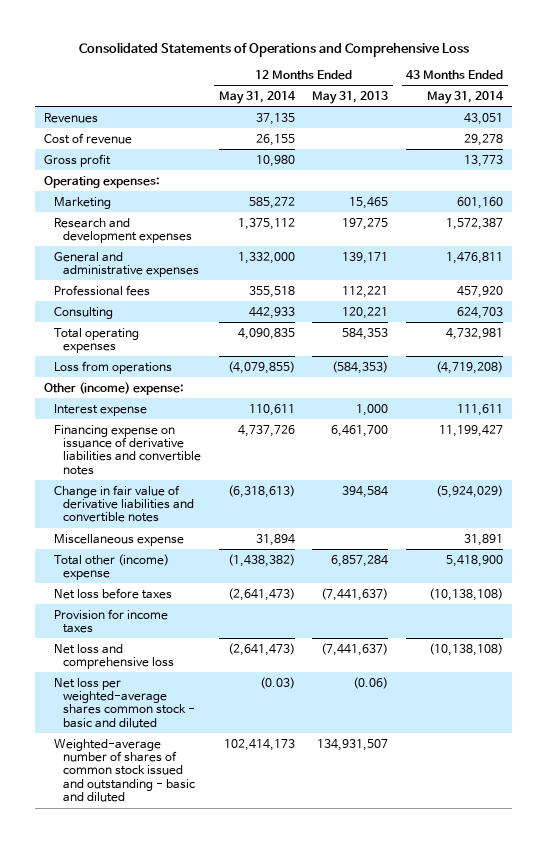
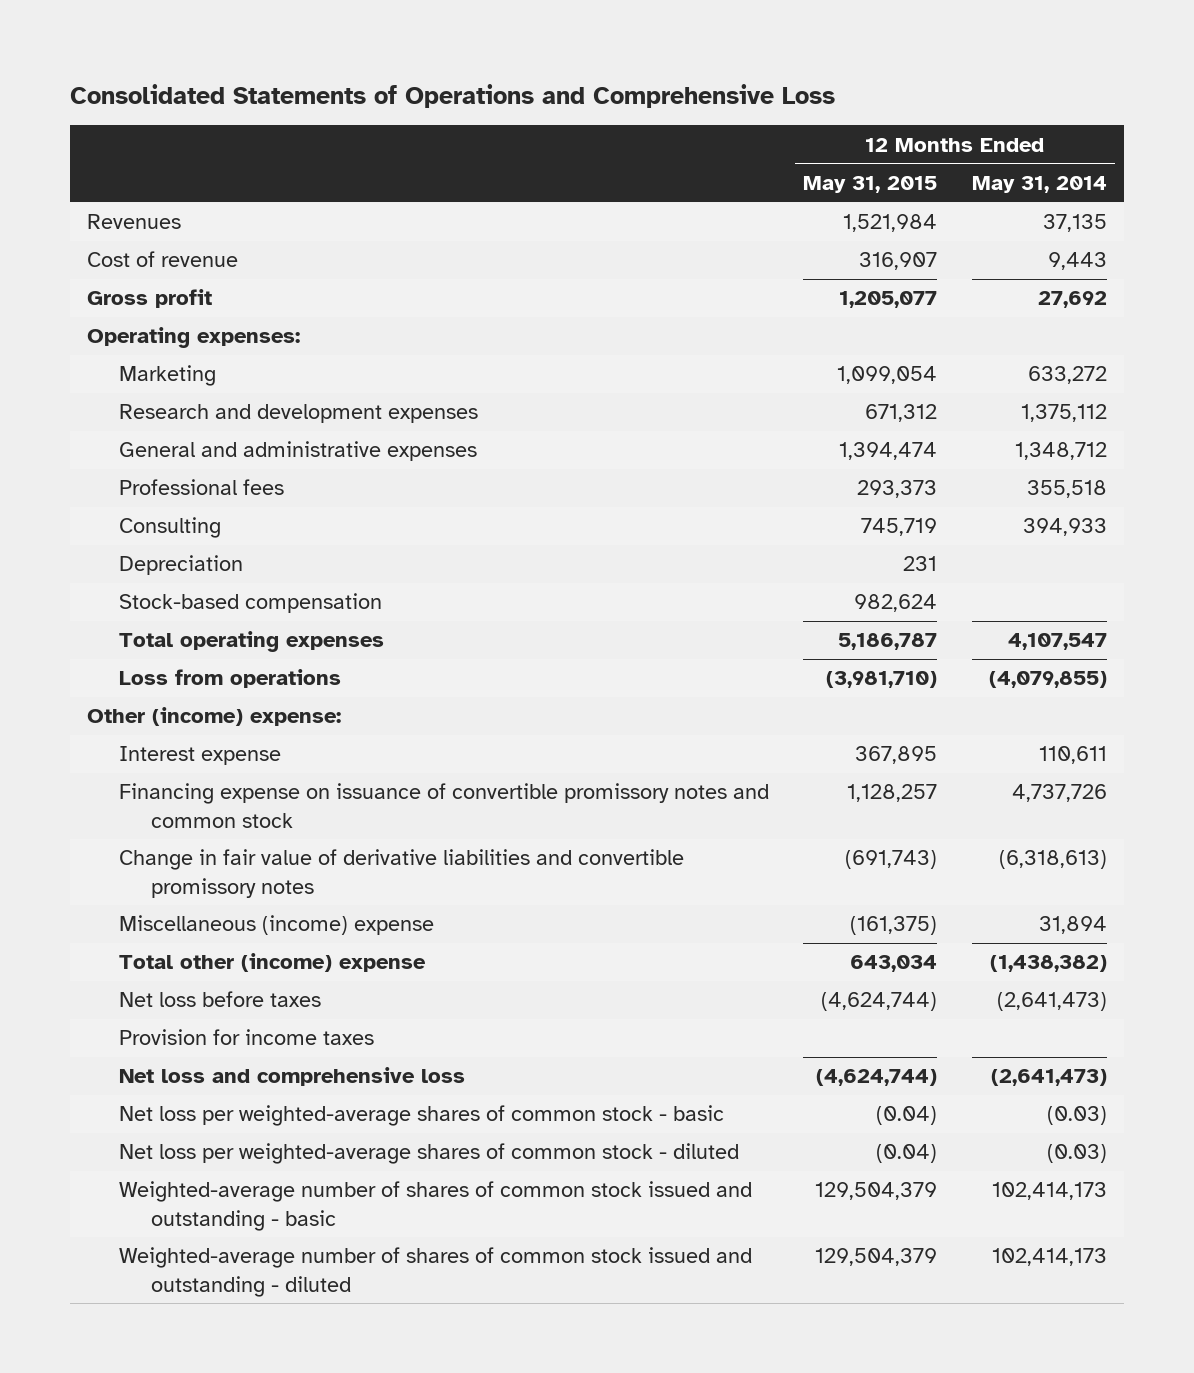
- | 12 Months Ended May 31, 2014 | 12 Months Ended May 31, 2013 | 43 Months Ended May 31, 2014
+ | 12 Months Ended May 31, 2015 | 12 Months Ended May 31, 2014
- Cost of revenue | 26,155 | | 29,278
- Gross profit | 10,980 | | 13,773
+ Cost of revenue | 316,907 | 9,443
+ Gross profit | 1,205,077 | 27,692
- Marketing | 585,272 | 15,465 | 601,160
+ Marketing | 1,099,054 | 633,272
- General and administrative expenses | 1,332,000 | 139,171 | 1,476,811
+ General and administrative expenses | 1,394,474 | 1,348,712
- Consulting | 442,933 | 120,221 | 624,703
- Total operating expenses | 4,090,835 | 584,353 | 4,732,981
+ Consulting | 745,719 | 394,933
+ Depreciation | 231 |
+ Stock-based compensation | 982,624 |
+ Total operating expenses | 5,186,787 | 4,107,547
- Financing expense on issuance of derivative liabilities and convertible notes | 4,737,726 | 6,461,700 | 11,199,427
- Change in fair value of derivative liabilities and convertible notes | (6,318,613) | 394,584 | (5,924,029)
- Miscellaneous expense | 31,894 | | 31,891
+ Financing expense on issuance of convertible promissory notes and common stock | 1,128,257 | 4,737,726
+ Change in fair value of derivative liabilities and convertible promissory notes | (691,743) | (6,318,613)
+ Miscellaneous (income) expense | (161,375) | 31,894
- Net loss per weighted-average shares common stock - basic and diluted | (0.03) | (0.06) |
- Weighted-average number of shares of common stock issued and outstanding - basic and diluted | 102,414,173 | 134,931,507 |
+ Net loss per weighted-average shares of common stock - basic | (0.04) | (0.03)
+ Net loss per weighted-average shares of common stock - diluted | (0.04) | (0.03)
+ Weighted-average number of shares of common stock issued and outstanding - basic | 129,504,379 | 102,414,173
+ Weighted-average number of shares of common stock issued and outstanding - diluted | 129,504,379 | 102,414,173

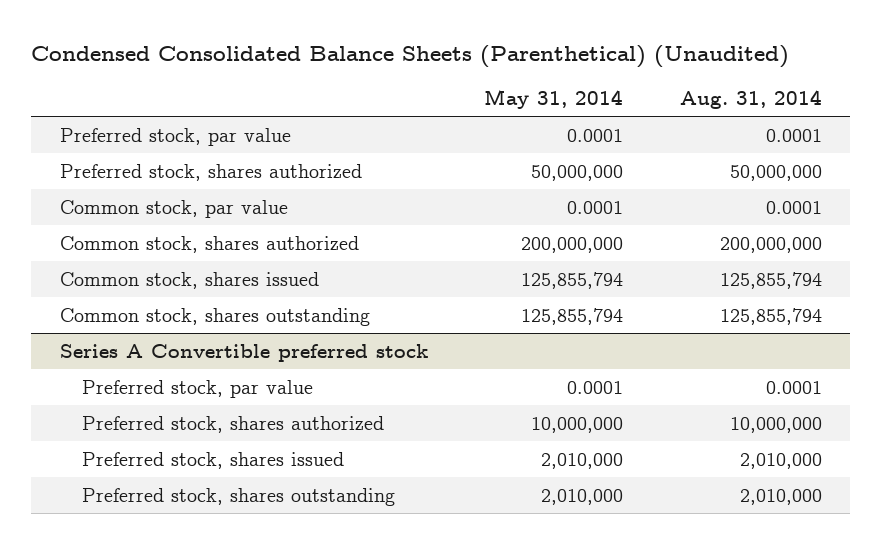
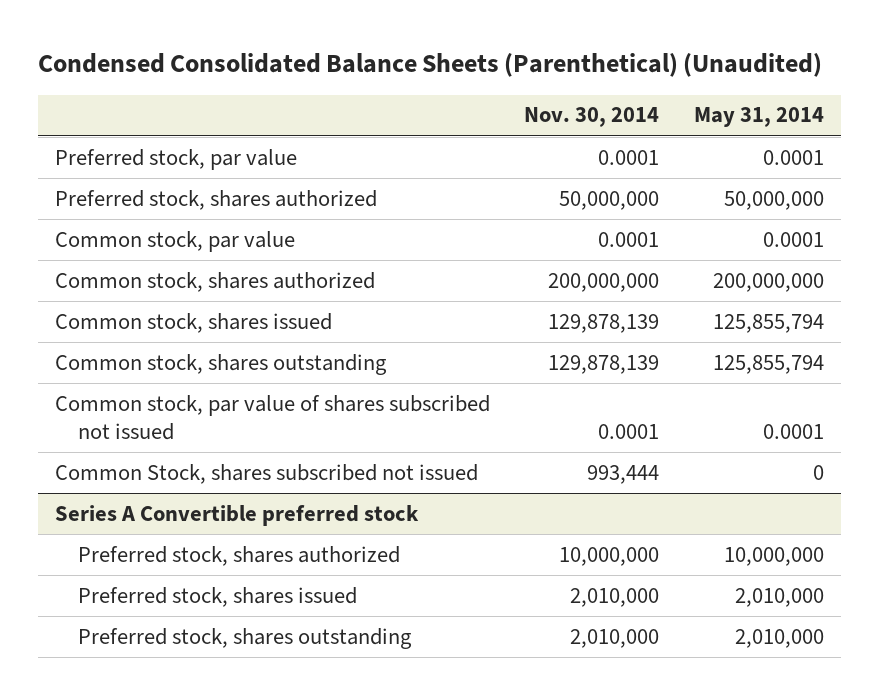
- | May 31, 2014 | Aug. 31, 2014
+ | Nov. 30, 2014 | May 31, 2014
+ Common stock, par value of shares subscribed not issued | 0.0001 | 0.0001
+ Common Stock, shares subscribed not issued | 993,444 | 0
@ Series A Convertible preferred stock
- Preferred stock, par value | 0.0001 | 0.0001

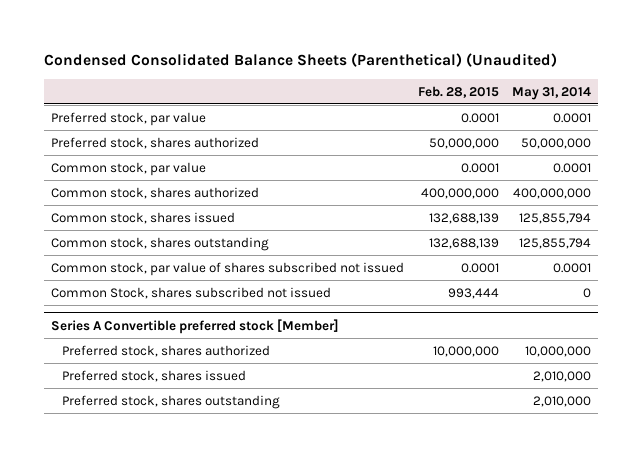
- | Nov. 30, 2014 | May 31, 2014
+ | Feb. 28, 2015 | May 31, 2014
- Common stock, shares authorized | 200,000,000 | 200,000,000
+ Common stock, shares authorized | 400,000,000 | 400,000,000
- Series A Convertible preferred stock
+ Series A Convertible preferred stock [Member]

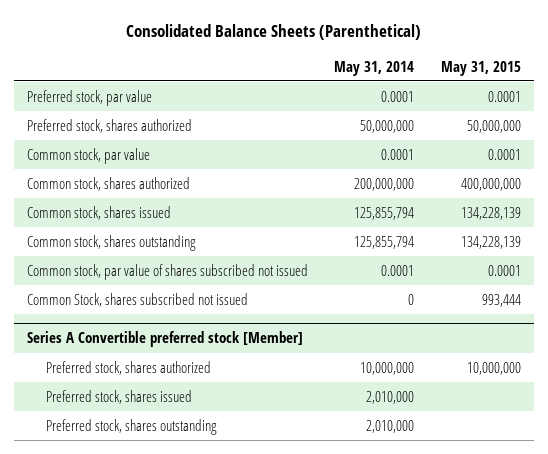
- Condensed Consolidated Balance Sheets (Parenthetical) (Unaudited)
+ Consolidated Balance Sheets (Parenthetical)
- | Feb. 28, 2015 | May 31, 2014
+ | May 31, 2014 | May 31, 2015
- Common stock, shares authorized | 400,000,000 | 400,000,000
+ Common stock, shares authorized | 200,000,000 | 400,000,000

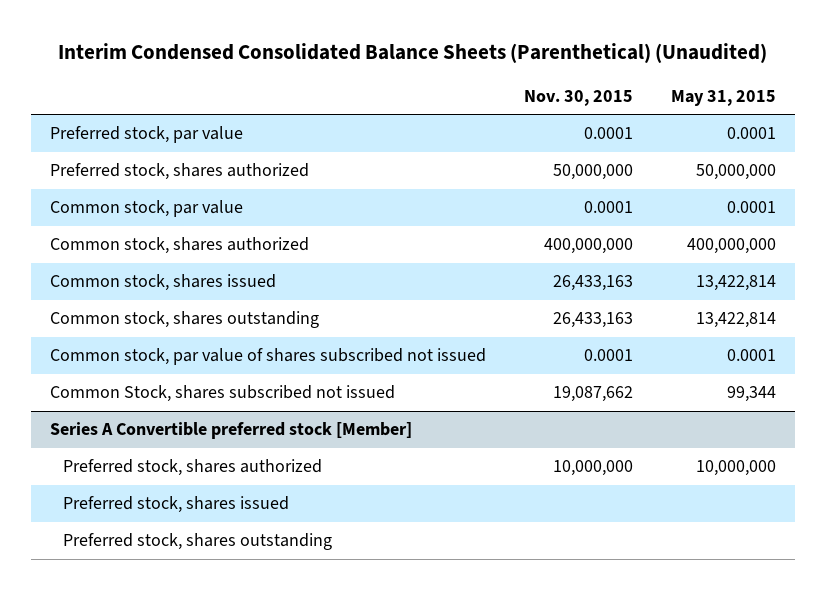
- Consolidated Balance Sheets (Parenthetical)
+ Interim Condensed Consolidated Balance Sheets (Parenthetical) (Unaudited)
- | May 31, 2014 | May 31, 2015
+ | Nov. 30, 2015 | May 31, 2015
- Common stock, shares issued | 125,855,794 | 134,228,139
- Common stock, shares outstanding | 125,855,794 | 134,228,139
+ Common stock, shares issued | 26,433,163 | 13,422,814
+ Common stock, shares outstanding | 26,433,163 | 13,422,814
- Common Stock, shares subscribed not issued | 0 | 993,444
+ Common Stock, shares subscribed not issued | 19,087,662 | 99,344

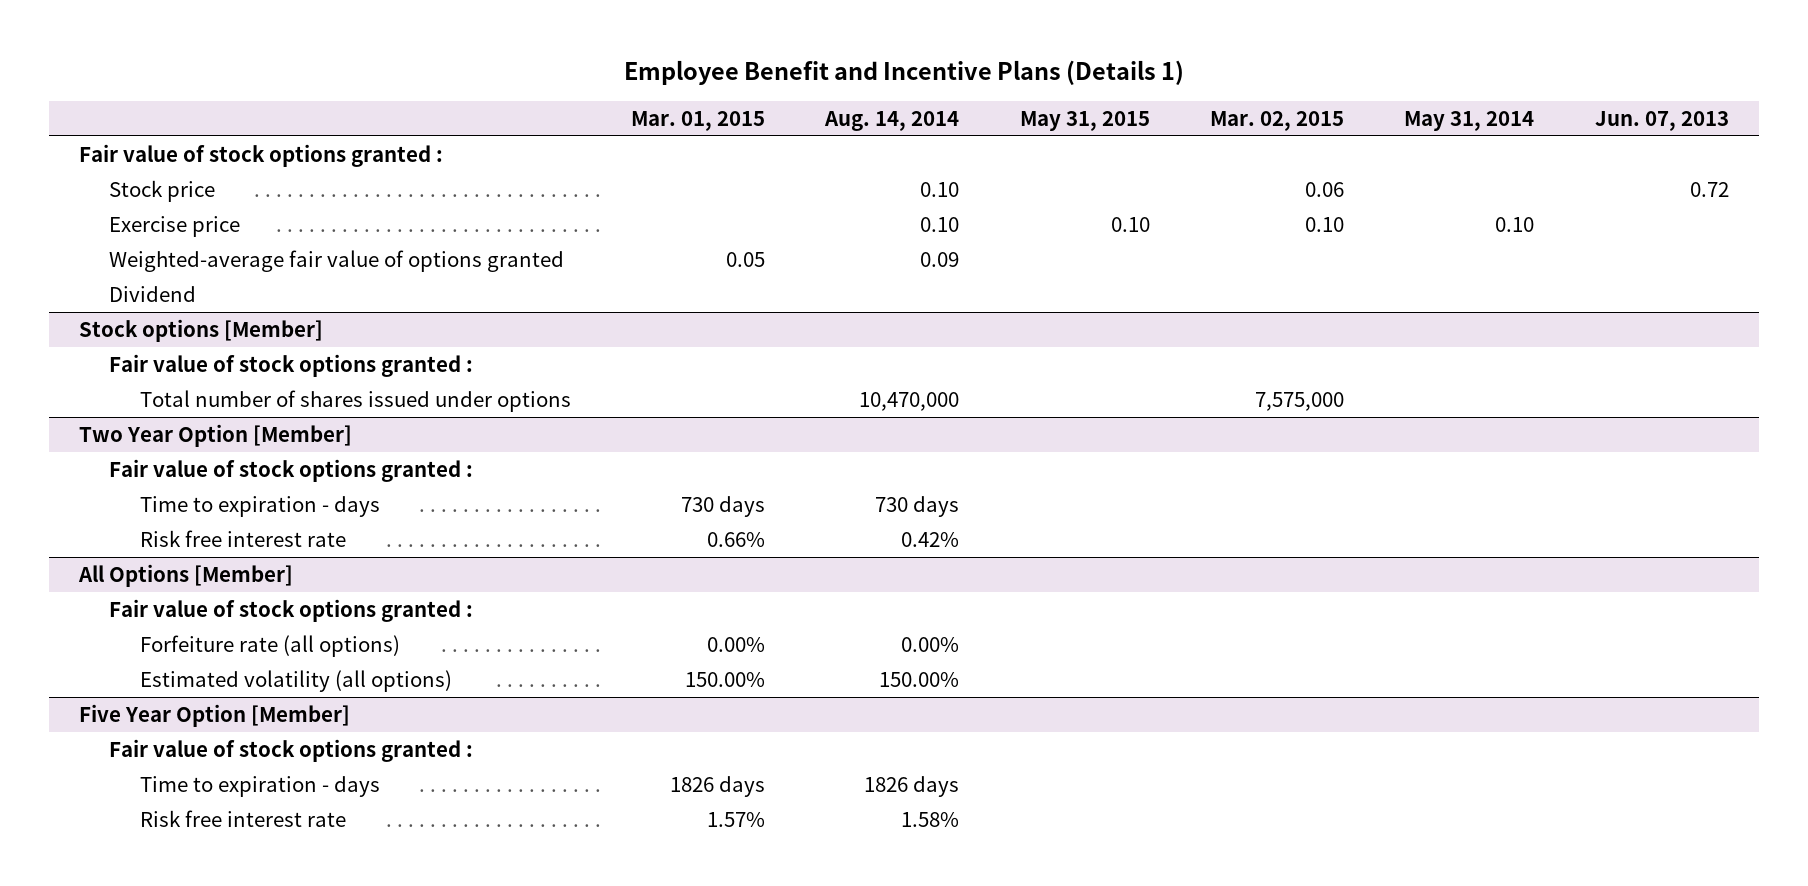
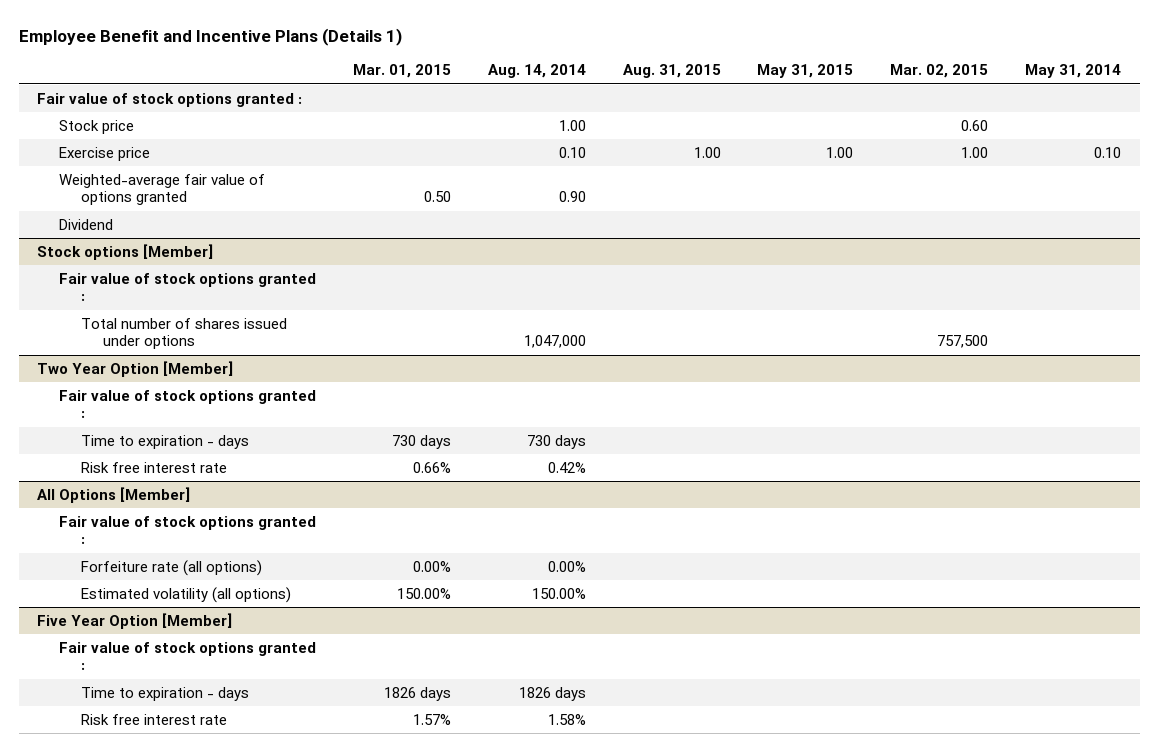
- | Mar. 01, 2015 | Aug. 14, 2014 | May 31, 2015 | Mar. 02, 2015 | May 31, 2014 | Jun. 07, 2013
+ | Mar. 01, 2015 | Aug. 14, 2014 | Aug. 31, 2015 | May 31, 2015 | Mar. 02, 2015 | May 31, 2014
- Stock price | | 0.10 | | 0.06 | | 0.72
- Exercise price | | 0.10 | 0.10 | 0.10 | 0.10 |
- Weighted-average fair value of options granted | 0.05 | 0.09 | | | |
+ Stock price | | 1.00 | | | 0.60 |
+ Exercise price | | 0.10 | 1.00 | 1.00 | 1.00 | 0.10
+ Weighted-average fair value of options granted | 0.50 | 0.90 | | | |
@ Stock options [Member]
- Total number of shares issued under options | | 10,470,000 | | 7,575,000 | |
+ Total number of shares issued under options | | 1,047,000 | | | 757,500 |

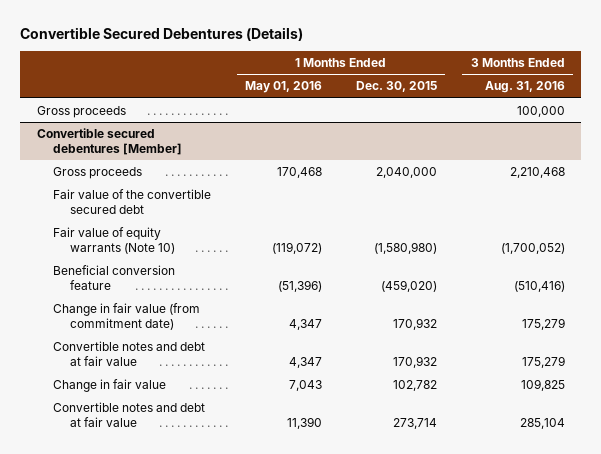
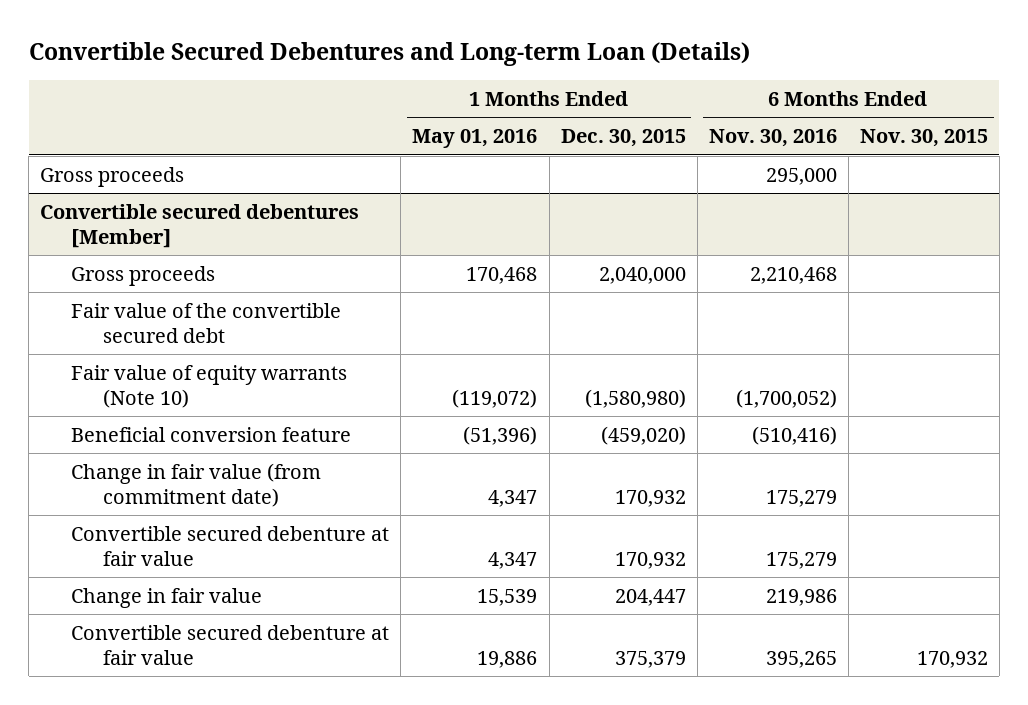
- Convertible Secured Debentures (Details)
+ Convertible Secured Debentures and Long-term Loan (Details)
- | 1 Months Ended May 01, 2016 | 1 Months Ended Dec. 30, 2015 | 3 Months Ended Aug. 31, 2016
+ | 1 Months Ended May 01, 2016 | 1 Months Ended Dec. 30, 2015 | 6 Months Ended Nov. 30, 2016 | 6 Months Ended Nov. 30, 2015
@ Convertible secured debentures [Member]
- Convertible notes and debt at fair value | 4,347 | 170,932 | 175,279
- Change in fair value | 7,043 | 102,782 | 109,825
- Convertible notes and debt at fair value | 11,390 | 273,714 | 285,104
+ Convertible secured debenture at fair value | 4,347 | 170,932 | 175,279 |
+ Change in fair value | 15,539 | 204,447 | 219,986 |
+ Convertible secured debenture at fair value | 19,886 | 375,379 | 395,265 | 170,932

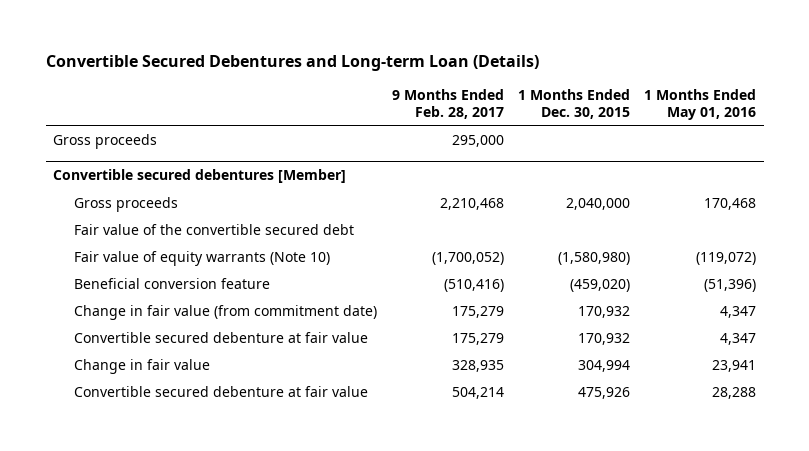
- | 1 Months Ended May 01, 2016 | 1 Months Ended Dec. 30, 2015 | 6 Months Ended Nov. 30, 2016 | 6 Months Ended Nov. 30, 2015
+ | 9 Months Ended Feb. 28, 2017 | 1 Months Ended Dec. 30, 2015 | 1 Months Ended May 01, 2016
@ Convertible secured debentures [Member]
- Change in fair value | 15,539 | 204,447 | 219,986 |
- Convertible secured debenture at fair value | 19,886 | 375,379 | 395,265 | 170,932
+ Change in fair value | 328,935 | 304,994 | 23,941
+ Convertible secured debenture at fair value | 504,214 | 475,926 | 28,288

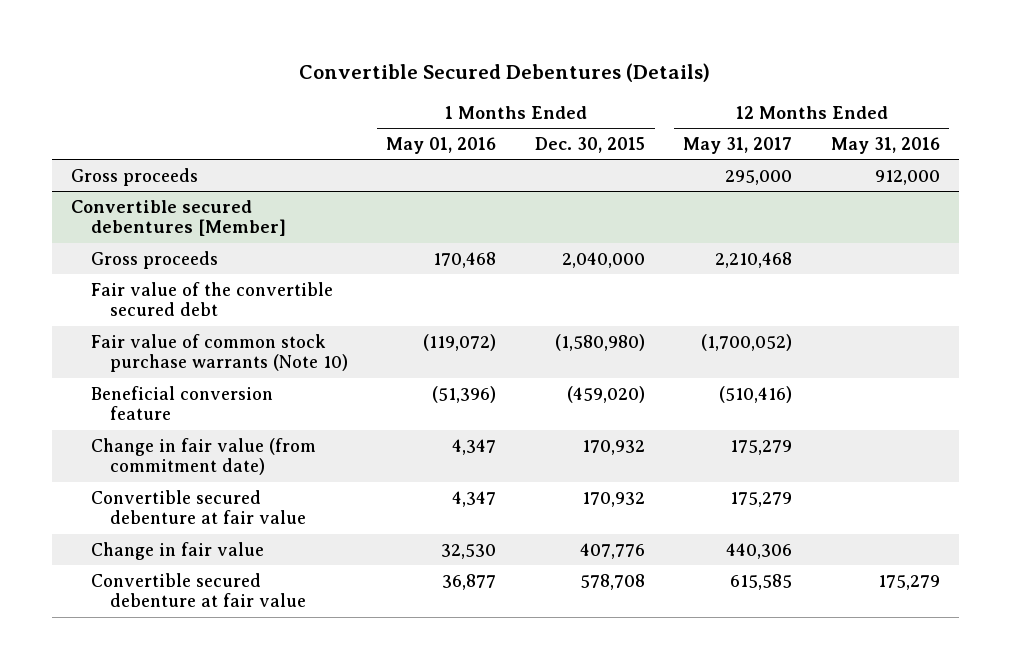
- Convertible Secured Debentures and Long-term Loan (Details)
+ Convertible Secured Debentures (Details)
- | 9 Months Ended Feb. 28, 2017 | 1 Months Ended Dec. 30, 2015 | 1 Months Ended May 01, 2016
+ | 1 Months Ended May 01, 2016 | 1 Months Ended Dec. 30, 2015 | 12 Months Ended May 31, 2017 | 12 Months Ended May 31, 2016
@ Convertible secured debentures [Member]
- Fair value of equity warrants (Note 10) | (1,700,052) | (1,580,980) | (119,072)
+ Fair value of common stock purchase warrants (Note 10) | (119,072) | (1,580,980) | (1,700,052) |
- Change in fair value | 328,935 | 304,994 | 23,941
- Convertible secured debenture at fair value | 504,214 | 475,926 | 28,288
+ Change in fair value | 32,530 | 407,776 | 440,306 |
+ Convertible secured debenture at fair value | 36,877 | 578,708 | 615,585 | 175,279

